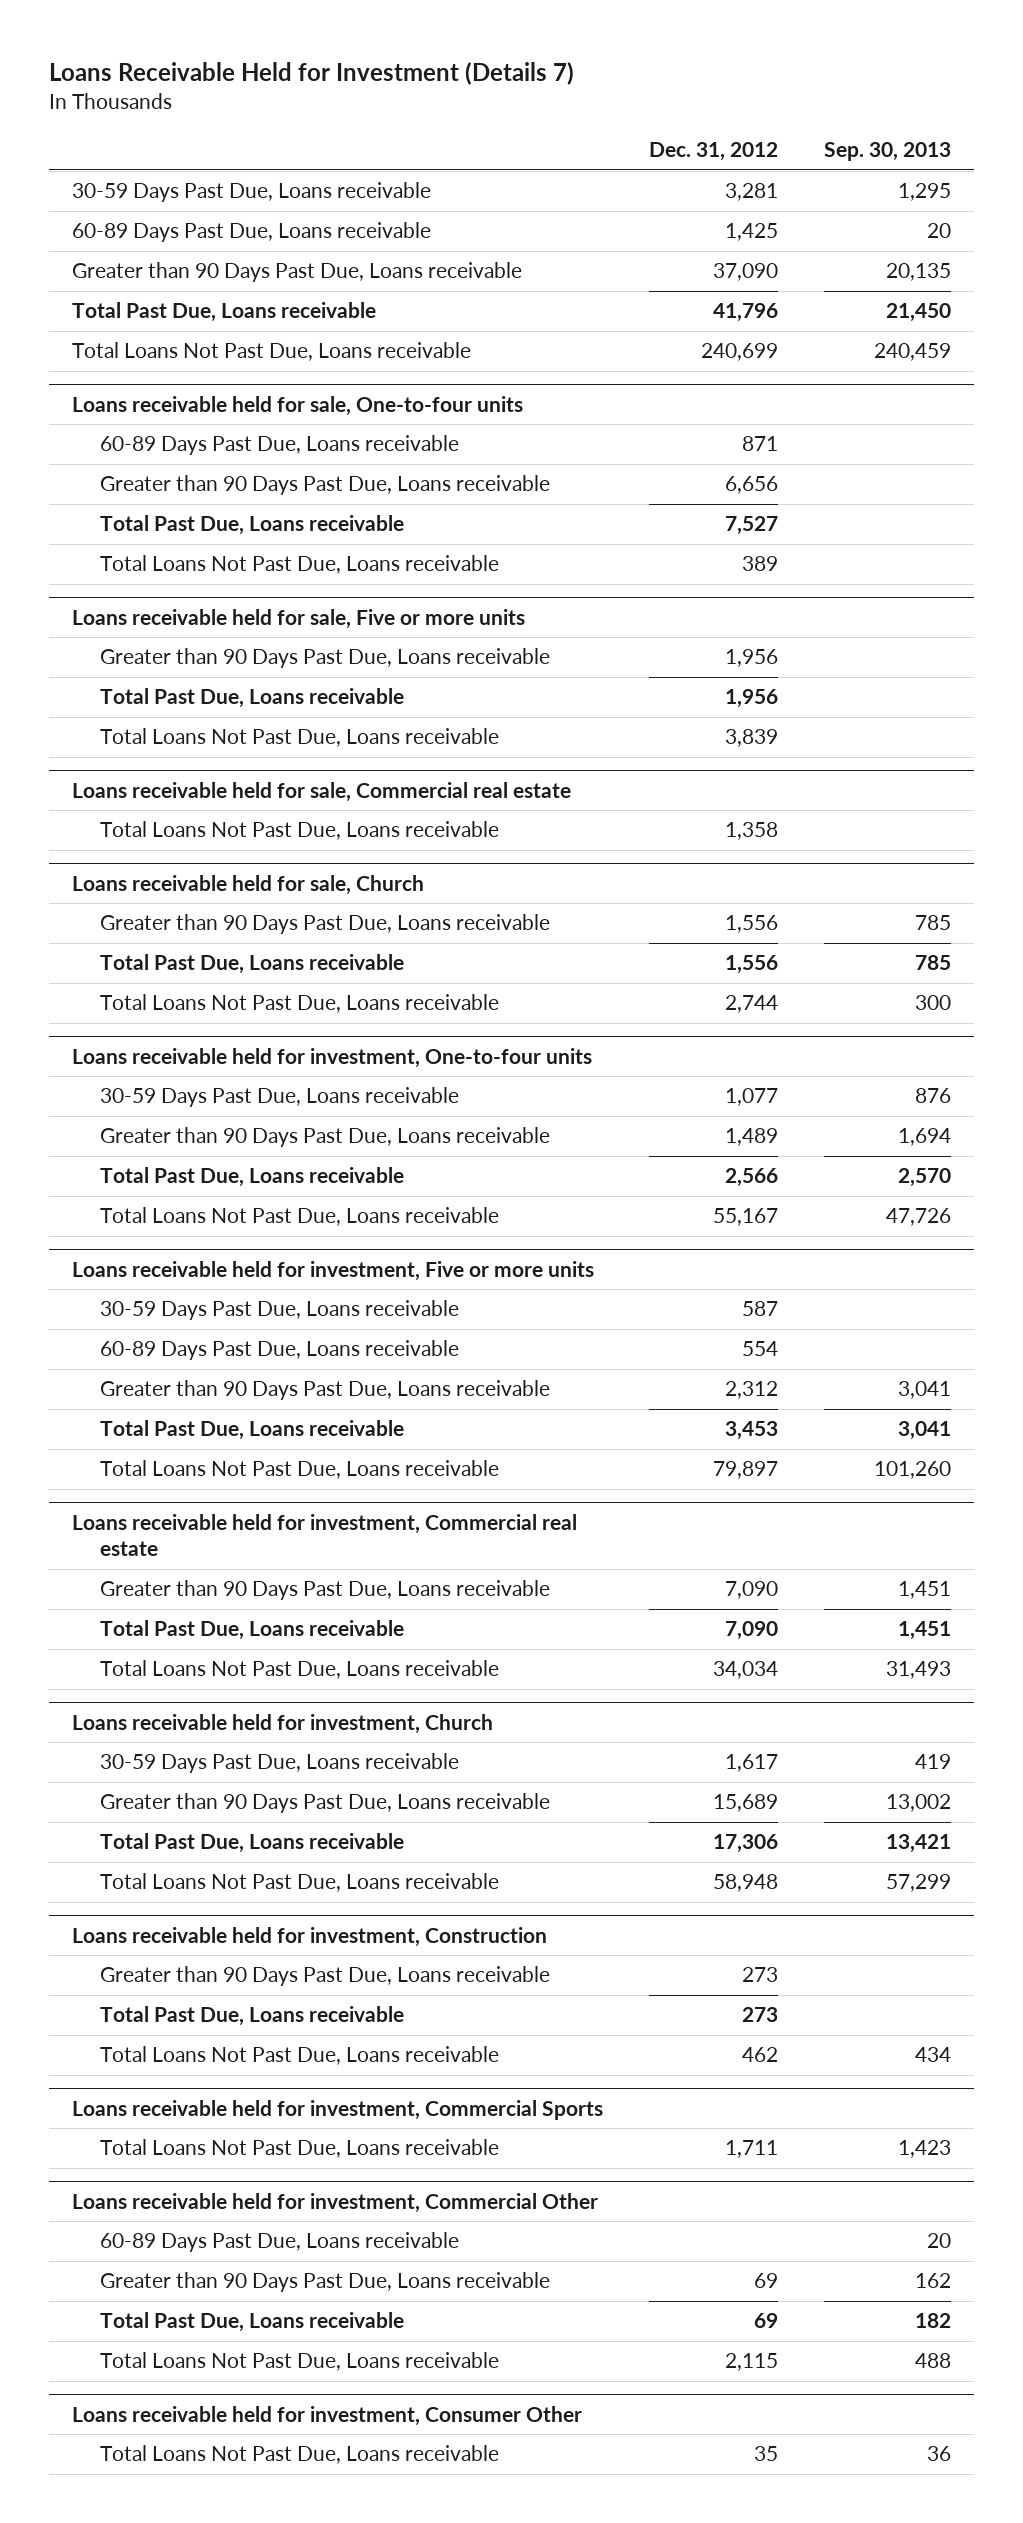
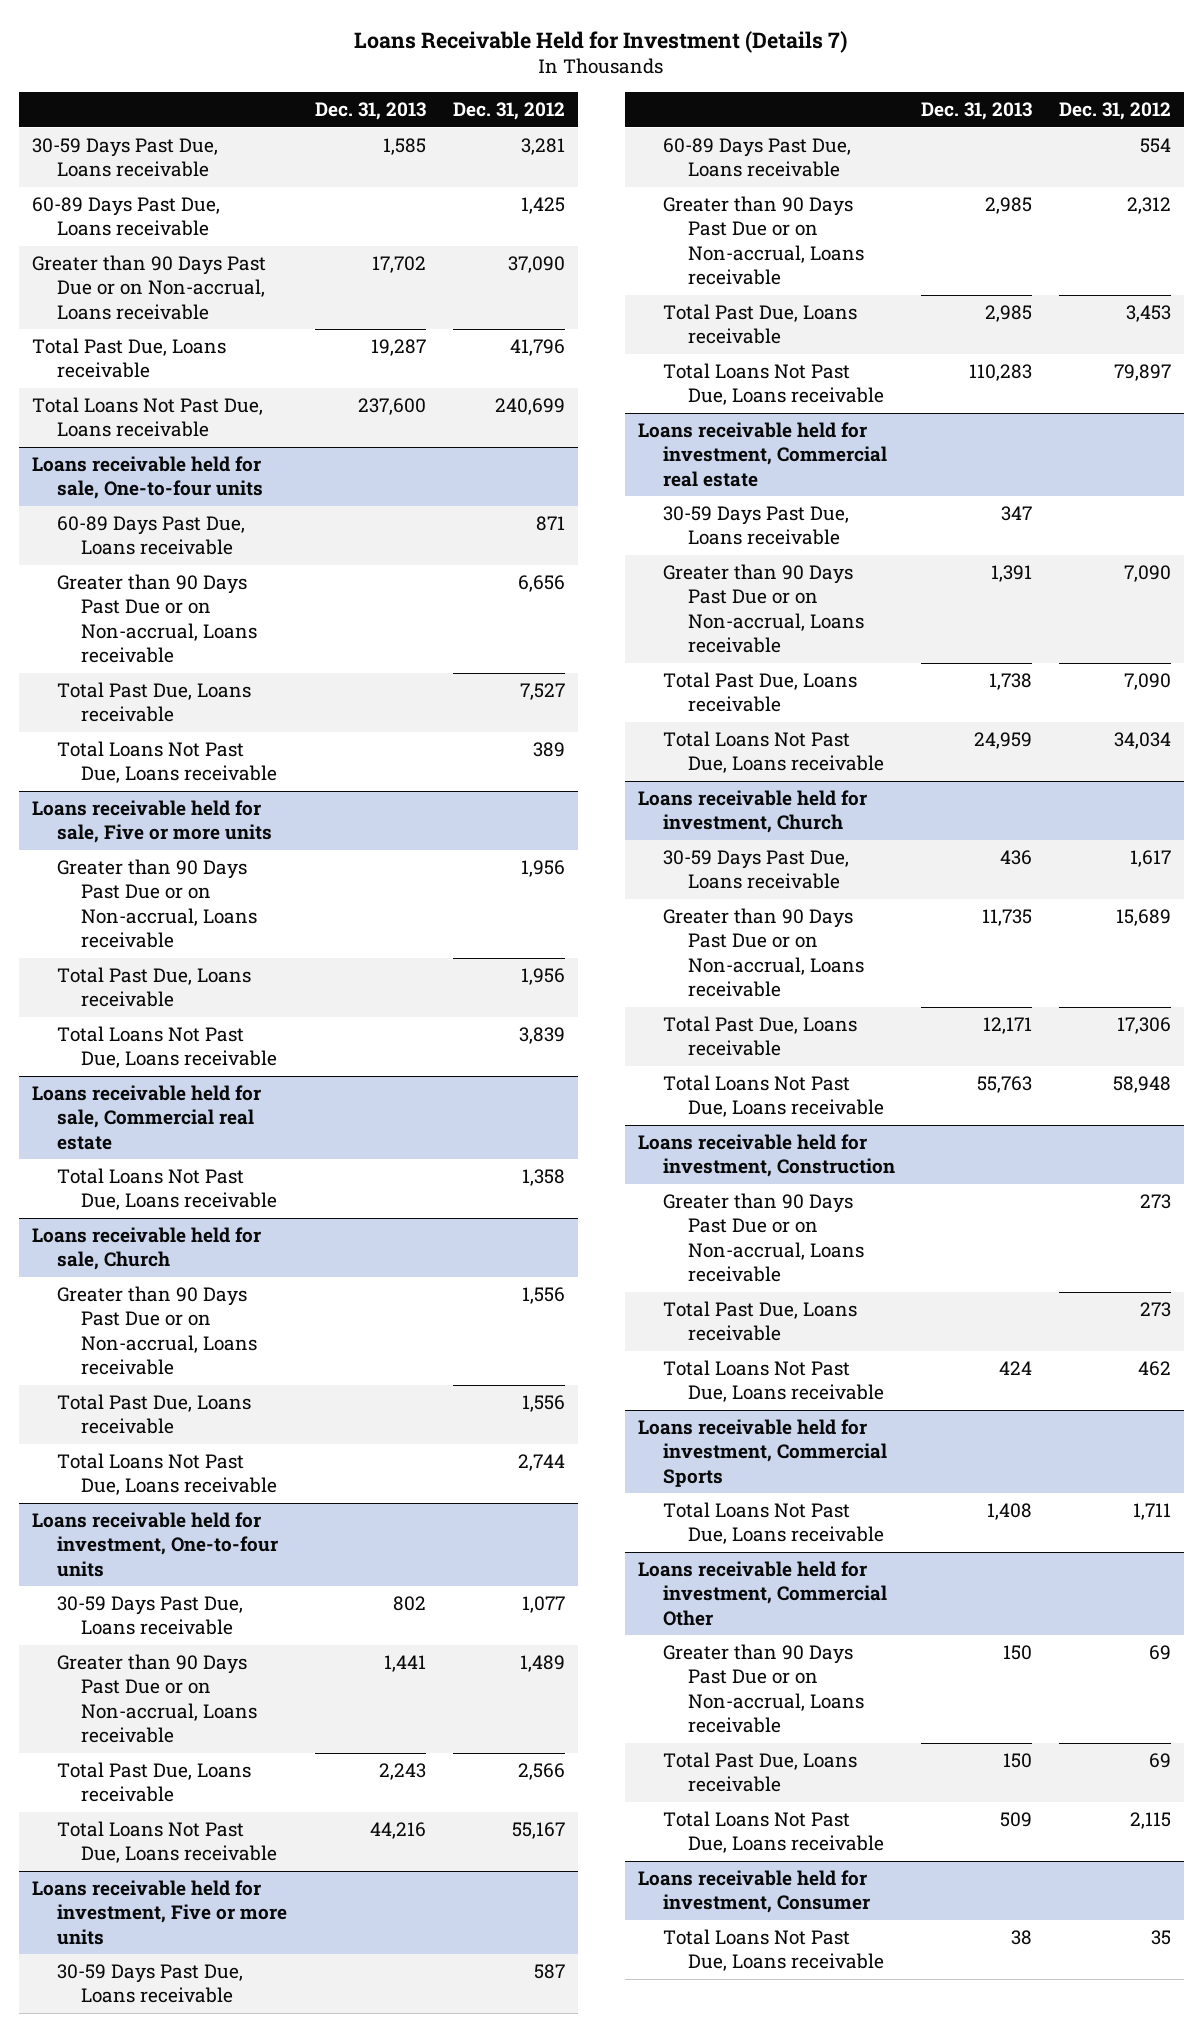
- | Dec. 31, 2012 | Sep. 30, 2013
+ | Dec. 31, 2013 | Dec. 31, 2012
- Greater than 90 Days Past Due, Loans receivable | 37,090 | 20,135
+ Greater than 90 Days Past Due or on Non-accrual, Loans receivable | 17,702 | 37,090
@ Loans receivable held for sale, One-to-four units
- Greater than 90 Days Past Due, Loans receivable | 6,656 |
+ Greater than 90 Days Past Due or on Non-accrual, Loans receivable | | 6,656
@ Loans receivable held for sale, Five or more units
- Greater than 90 Days Past Due, Loans receivable | 1,956 |
+ Greater than 90 Days Past Due or on Non-accrual, Loans receivable | | 1,956
@ Loans receivable held for sale, Church
- Greater than 90 Days Past Due, Loans receivable | 1,556 | 785
+ Greater than 90 Days Past Due or on Non-accrual, Loans receivable | | 1,556
@ Loans receivable held for investment, One-to-four units
- Greater than 90 Days Past Due, Loans receivable | 1,489 | 1,694
+ Greater than 90 Days Past Due or on Non-accrual, Loans receivable | 1,441 | 1,489
@ Loans receivable held for investment, Five or more units
- Greater than 90 Days Past Due, Loans receivable | 2,312 | 3,041
+ Greater than 90 Days Past Due or on Non-accrual, Loans receivable | 2,985 | 2,312
@ Loans receivable held for investment, Commercial real estate
- Greater than 90 Days Past Due, Loans receivable | 7,090 | 1,451
+ 30-59 Days Past Due, Loans receivable | 347 |
+ Greater than 90 Days Past Due or on Non-accrual, Loans receivable | 1,391 | 7,090
@ Loans receivable held for investment, Church
- Greater than 90 Days Past Due, Loans receivable | 15,689 | 13,002
+ Greater than 90 Days Past Due or on Non-accrual, Loans receivable | 11,735 | 15,689
@ Loans receivable held for investment, Construction
- Greater than 90 Days Past Due, Loans receivable | 273 |
+ Greater than 90 Days Past Due or on Non-accrual, Loans receivable | | 273
@ Loans receivable held for investment, Commercial Other
- 60-89 Days Past Due, Loans receivable | | 20
- Greater than 90 Days Past Due, Loans receivable | 69 | 162
+ Greater than 90 Days Past Due or on Non-accrual, Loans receivable | 150 | 69
- Loans receivable held for investment, Consumer Other
+ Loans receivable held for investment, Consumer

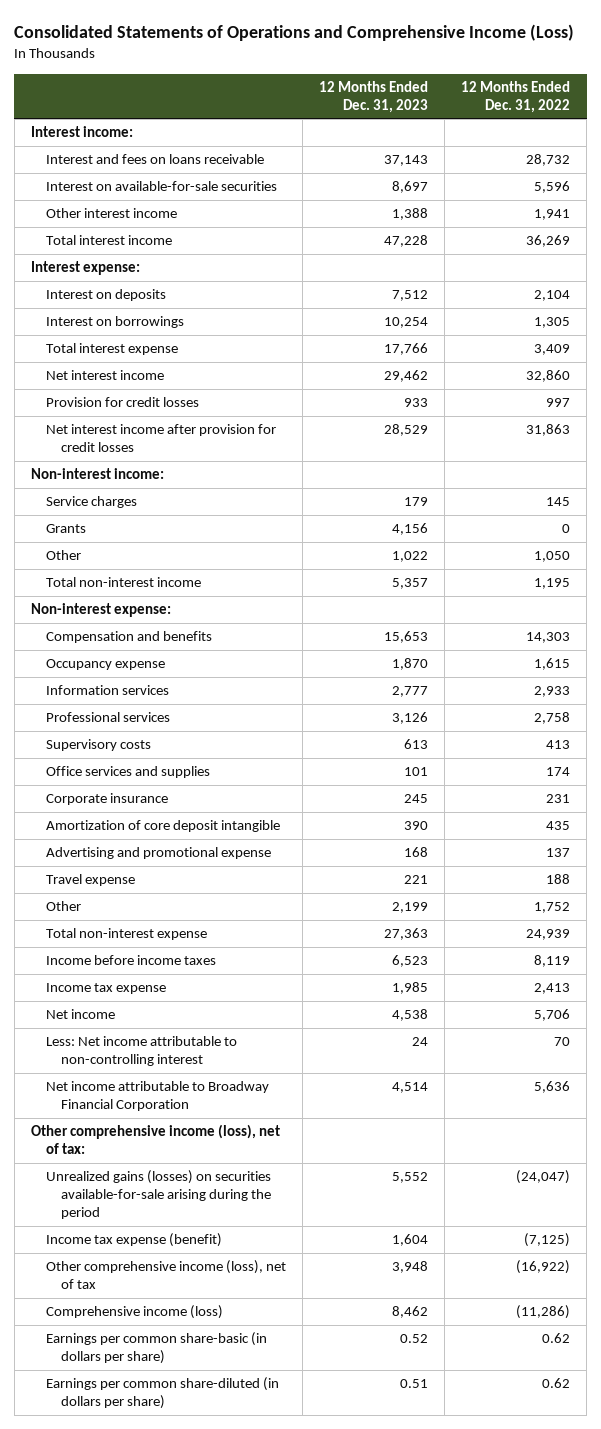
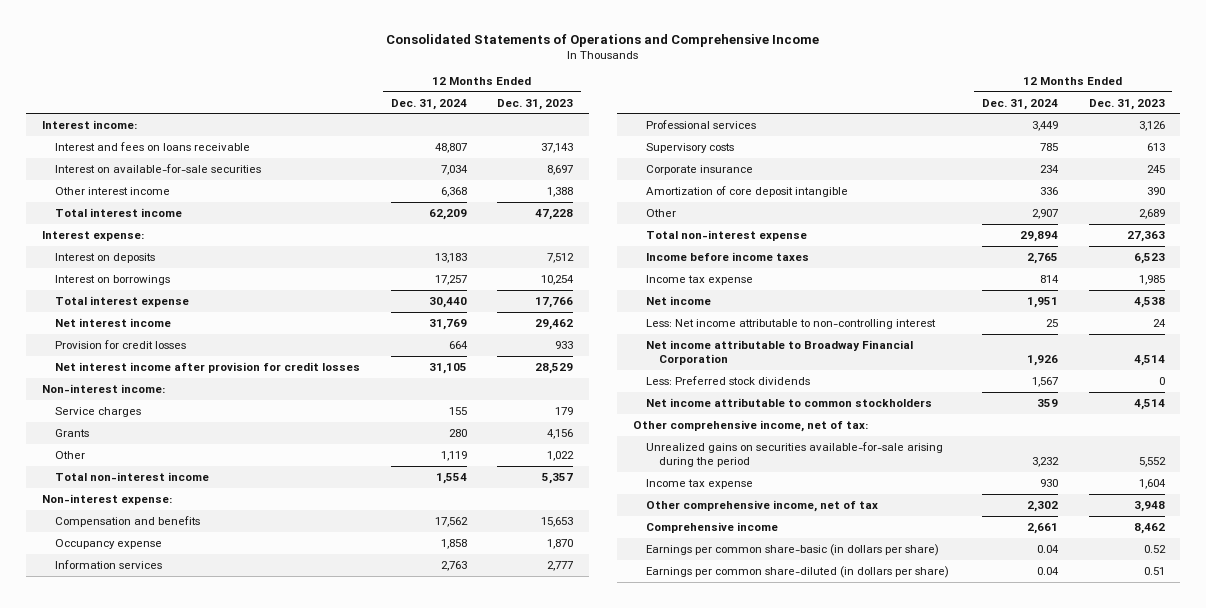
- Consolidated Statements of Operations and Comprehensive Income (Loss)
+ Consolidated Statements of Operations and Comprehensive Income
- | 12 Months Ended Dec. 31, 2023 | 12 Months Ended Dec. 31, 2022
+ | 12 Months Ended Dec. 31, 2024 | 12 Months Ended Dec. 31, 2023
- Office services and supplies | 101 | 174
- Advertising and promotional expense | 168 | 137
- Travel expense | 221 | 188
- Other | 2,199 | 1,752
+ Other | 2,907 | 2,689
- Other comprehensive income (loss), net of tax:
- Unrealized gains (losses) on securities available-for-sale arising during the period | 5,552 | (24,047)
- Income tax expense (benefit) | 1,604 | (7,125)
- Other comprehensive income (loss), net of tax | 3,948 | (16,922)
- Comprehensive income (loss) | 8,462 | (11,286)
+ Less: Preferred stock dividends | 1,567 | 0
+ Net income attributable to common stockholders | 359 | 4,514
+ Other comprehensive income, net of tax:
+ Unrealized gains on securities available-for-sale arising during the period | 3,232 | 5,552
+ Income tax expense | 930 | 1,604
+ Other comprehensive income, net of tax | 2,302 | 3,948
+ Comprehensive income | 2,661 | 8,462

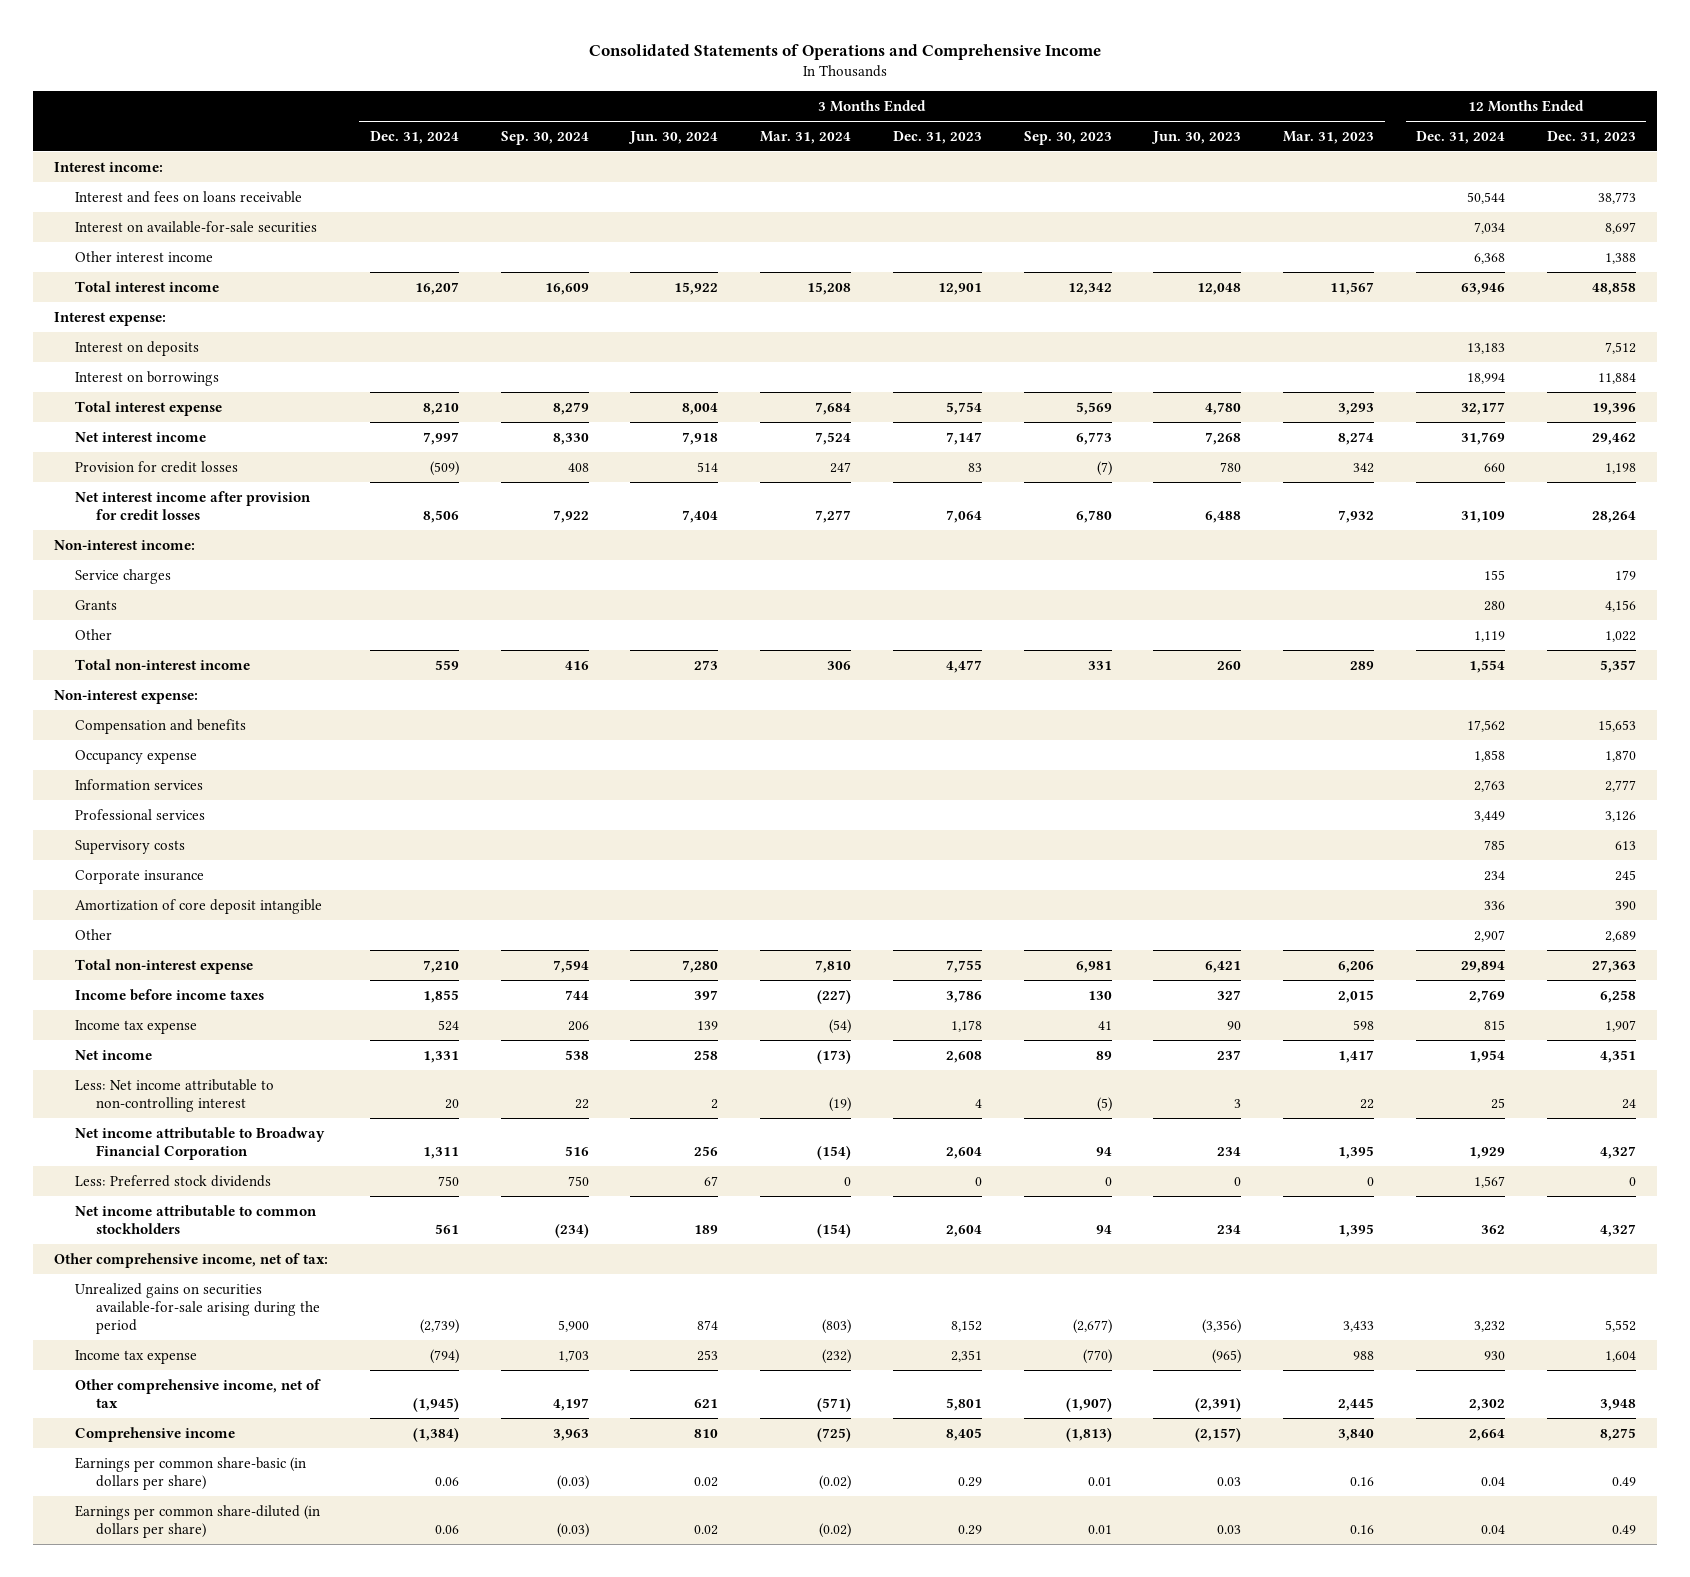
- | 12 Months Ended Dec. 31, 2024 | 12 Months Ended Dec. 31, 2023
+ | 3 Months Ended Dec. 31, 2024 | 3 Months Ended Sep. 30, 2024 | 3 Months Ended Jun. 30, 2024 | 3 Months Ended Mar. 31, 2024 | 3 Months Ended Dec. 31, 2023 | 3 Months Ended Sep. 30, 2023 | 3 Months Ended Jun. 30, 2023 | 3 Months Ended Mar. 31, 2023 | 12 Months Ended Dec. 31, 2024 | 12 Months Ended Dec. 31, 2023
- Interest and fees on loans receivable | 48,807 | 37,143
+ Interest and fees on loans receivable | | | | | | | | | 50,544 | 38,773
- Total interest income | 62,209 | 47,228
+ Total interest income | 16,207 | 16,609 | 15,922 | 15,208 | 12,901 | 12,342 | 12,048 | 11,567 | 63,946 | 48,858
- Interest on borrowings | 17,257 | 10,254
- Total interest expense | 30,440 | 17,766
+ Interest on borrowings | | | | | | | | | 18,994 | 11,884
+ Total interest expense | 8,210 | 8,279 | 8,004 | 7,684 | 5,754 | 5,569 | 4,780 | 3,293 | 32,177 | 19,396
- Provision for credit losses | 664 | 933
- Net interest income after provision for credit losses | 31,105 | 28,529
+ Provision for credit losses | (509) | 408 | 514 | 247 | 83 | (7) | 780 | 342 | 660 | 1,198
+ Net interest income after provision for credit losses | 8,506 | 7,922 | 7,404 | 7,277 | 7,064 | 6,780 | 6,488 | 7,932 | 31,109 | 28,264
- Income before income taxes | 2,765 | 6,523
- Income tax expense | 814 | 1,985
- Net income | 1,951 | 4,538
+ Income before income taxes | 1,855 | 744 | 397 | (227) | 3,786 | 130 | 327 | 2,015 | 2,769 | 6,258
+ Income tax expense | 524 | 206 | 139 | (54) | 1,178 | 41 | 90 | 598 | 815 | 1,907
+ Net income | 1,331 | 538 | 258 | (173) | 2,608 | 89 | 237 | 1,417 | 1,954 | 4,351
- Net income attributable to Broadway Financial Corporation | 1,926 | 4,514
+ Net income attributable to Broadway Financial Corporation | 1,311 | 516 | 256 | (154) | 2,604 | 94 | 234 | 1,395 | 1,929 | 4,327
- Net income attributable to common stockholders | 359 | 4,514
+ Net income attributable to common stockholders | 561 | (234) | 189 | (154) | 2,604 | 94 | 234 | 1,395 | 362 | 4,327
- Comprehensive income | 2,661 | 8,462
- Earnings per common share-basic (in dollars per share) | 0.04 | 0.52
- Earnings per common share-diluted (in dollars per share) | 0.04 | 0.51
+ Comprehensive income | (1,384) | 3,963 | 810 | (725) | 8,405 | (1,813) | (2,157) | 3,840 | 2,664 | 8,275
+ Earnings per common share-basic (in dollars per share) | 0.06 | (0.03) | 0.02 | (0.02) | 0.29 | 0.01 | 0.03 | 0.16 | 0.04 | 0.49
+ Earnings per common share-diluted (in dollars per share) | 0.06 | (0.03) | 0.02 | (0.02) | 0.29 | 0.01 | 0.03 | 0.16 | 0.04 | 0.49

